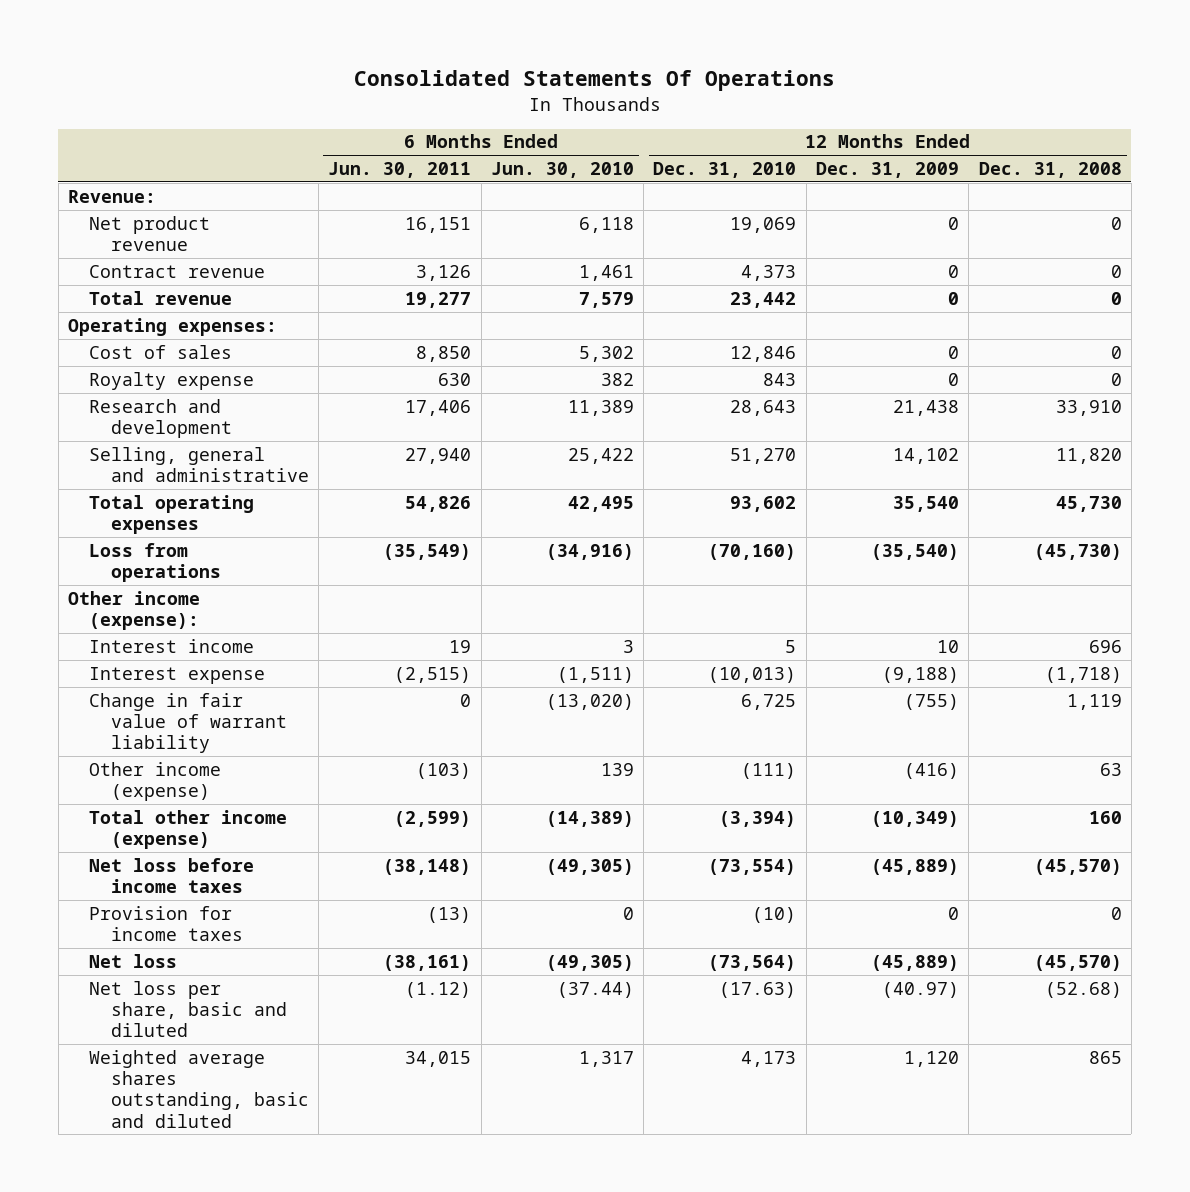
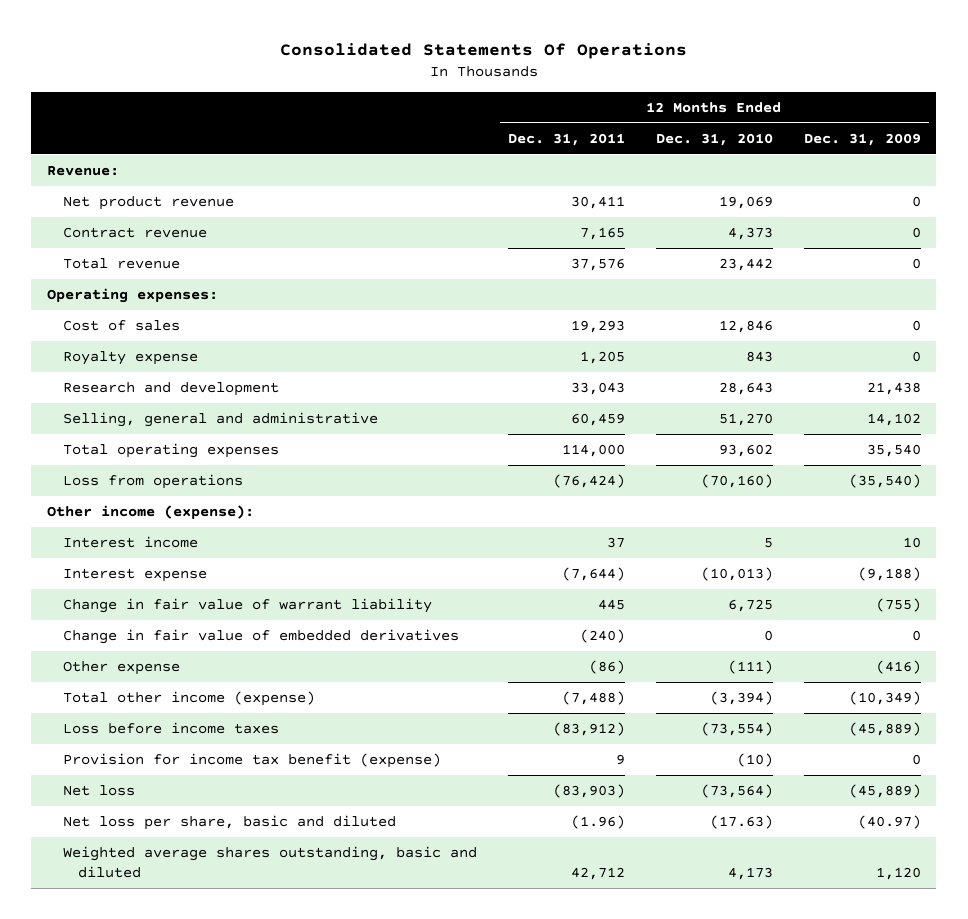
- | 6 Months Ended Jun. 30, 2011 | 6 Months Ended Jun. 30, 2010 | 12 Months Ended Dec. 31, 2010 | 12 Months Ended Dec. 31, 2009 | 12 Months Ended Dec. 31, 2008
+ | 12 Months Ended Dec. 31, 2011 | 12 Months Ended Dec. 31, 2010 | 12 Months Ended Dec. 31, 2009
- Other income (expense) | (103) | 139 | (111) | (416) | 63
+ Change in fair value of embedded derivatives | (240) | 0 | 0
+ Other expense | (86) | (111) | (416)
- Net loss before income taxes | (38,148) | (49,305) | (73,554) | (45,889) | (45,570)
- Provision for income taxes | (13) | 0 | (10) | 0 | 0
+ Loss before income taxes | (83,912) | (73,554) | (45,889)
+ Provision for income tax benefit (expense) | 9 | (10) | 0

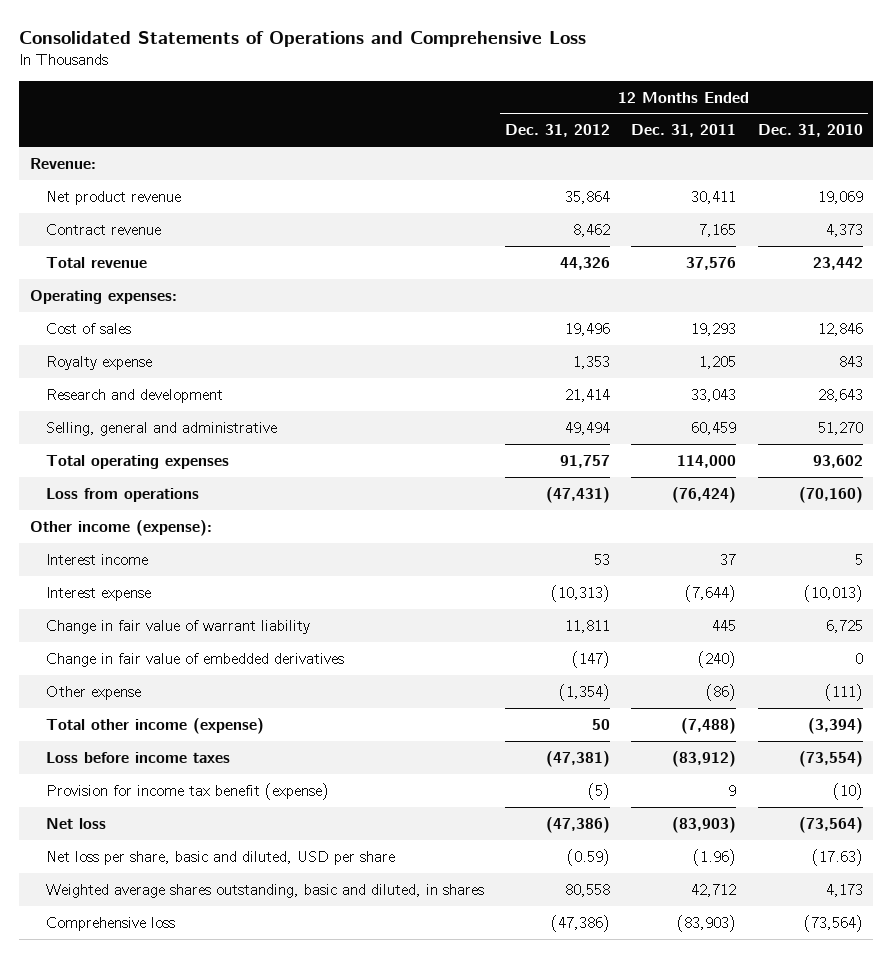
- Consolidated Statements Of Operations
+ Consolidated Statements of Operations and Comprehensive Loss
- | 12 Months Ended Dec. 31, 2011 | 12 Months Ended Dec. 31, 2010 | 12 Months Ended Dec. 31, 2009
+ | 12 Months Ended Dec. 31, 2012 | 12 Months Ended Dec. 31, 2011 | 12 Months Ended Dec. 31, 2010
- Net loss per share, basic and diluted | (1.96) | (17.63) | (40.97)
- Weighted average shares outstanding, basic and diluted | 42,712 | 4,173 | 1,120
+ Net loss per share, basic and diluted, USD per share | (0.59) | (1.96) | (17.63)
+ Weighted average shares outstanding, basic and diluted, in shares | 80,558 | 42,712 | 4,173
+ Comprehensive loss | (47,386) | (83,903) | (73,564)

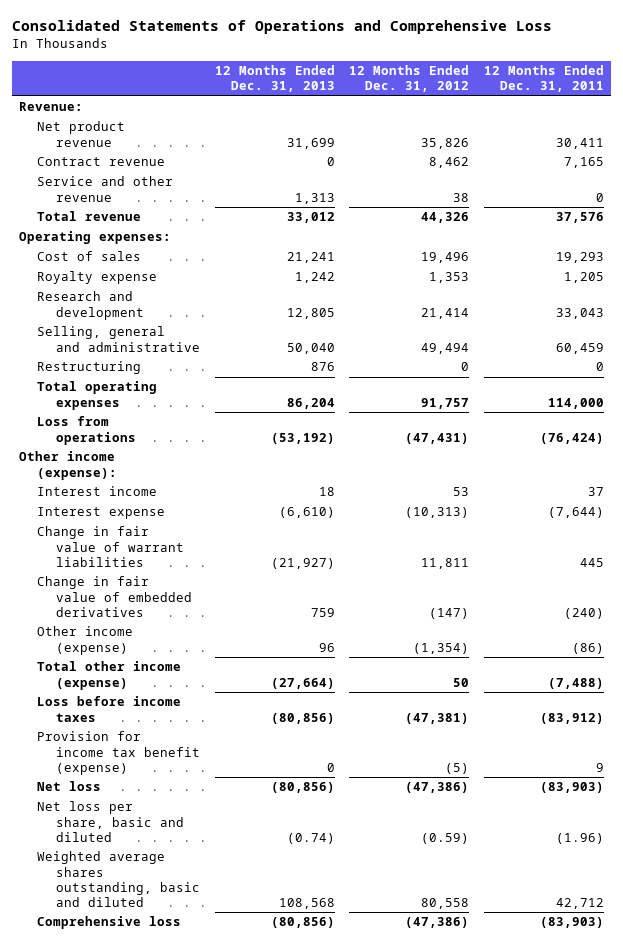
- | 12 Months Ended Dec. 31, 2012 | 12 Months Ended Dec. 31, 2011 | 12 Months Ended Dec. 31, 2010
+ | 12 Months Ended Dec. 31, 2013 | 12 Months Ended Dec. 31, 2012 | 12 Months Ended Dec. 31, 2011
- Net product revenue | 35,864 | 30,411 | 19,069
+ Net product revenue | 31,699 | 35,826 | 30,411
+ Service and other revenue | 1,313 | 38 | 0
+ Restructuring | 876 | 0 | 0
- Change in fair value of warrant liability | 11,811 | 445 | 6,725
+ Change in fair value of warrant liabilities | (21,927) | 11,811 | 445
- Other expense | (1,354) | (86) | (111)
+ Other income (expense) | 96 | (1,354) | (86)
- Net loss per share, basic and diluted, USD per share | (0.59) | (1.96) | (17.63)
- Weighted average shares outstanding, basic and diluted, in shares | 80,558 | 42,712 | 4,173
+ Net loss per share, basic and diluted | (0.74) | (0.59) | (1.96)
+ Weighted average shares outstanding, basic and diluted | 108,568 | 80,558 | 42,712

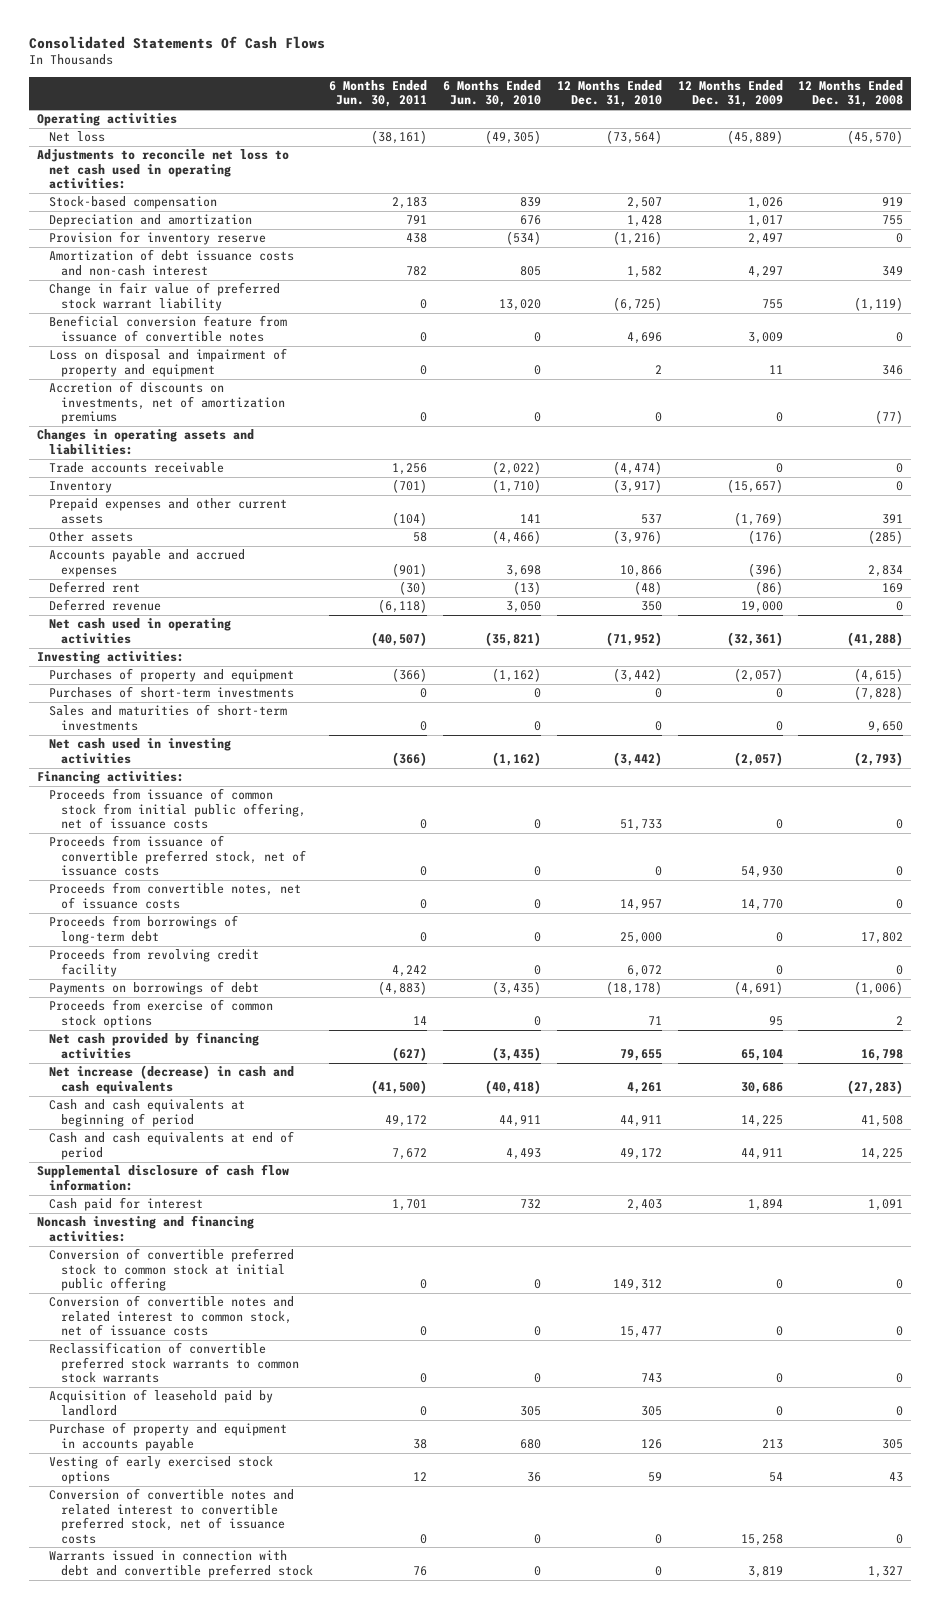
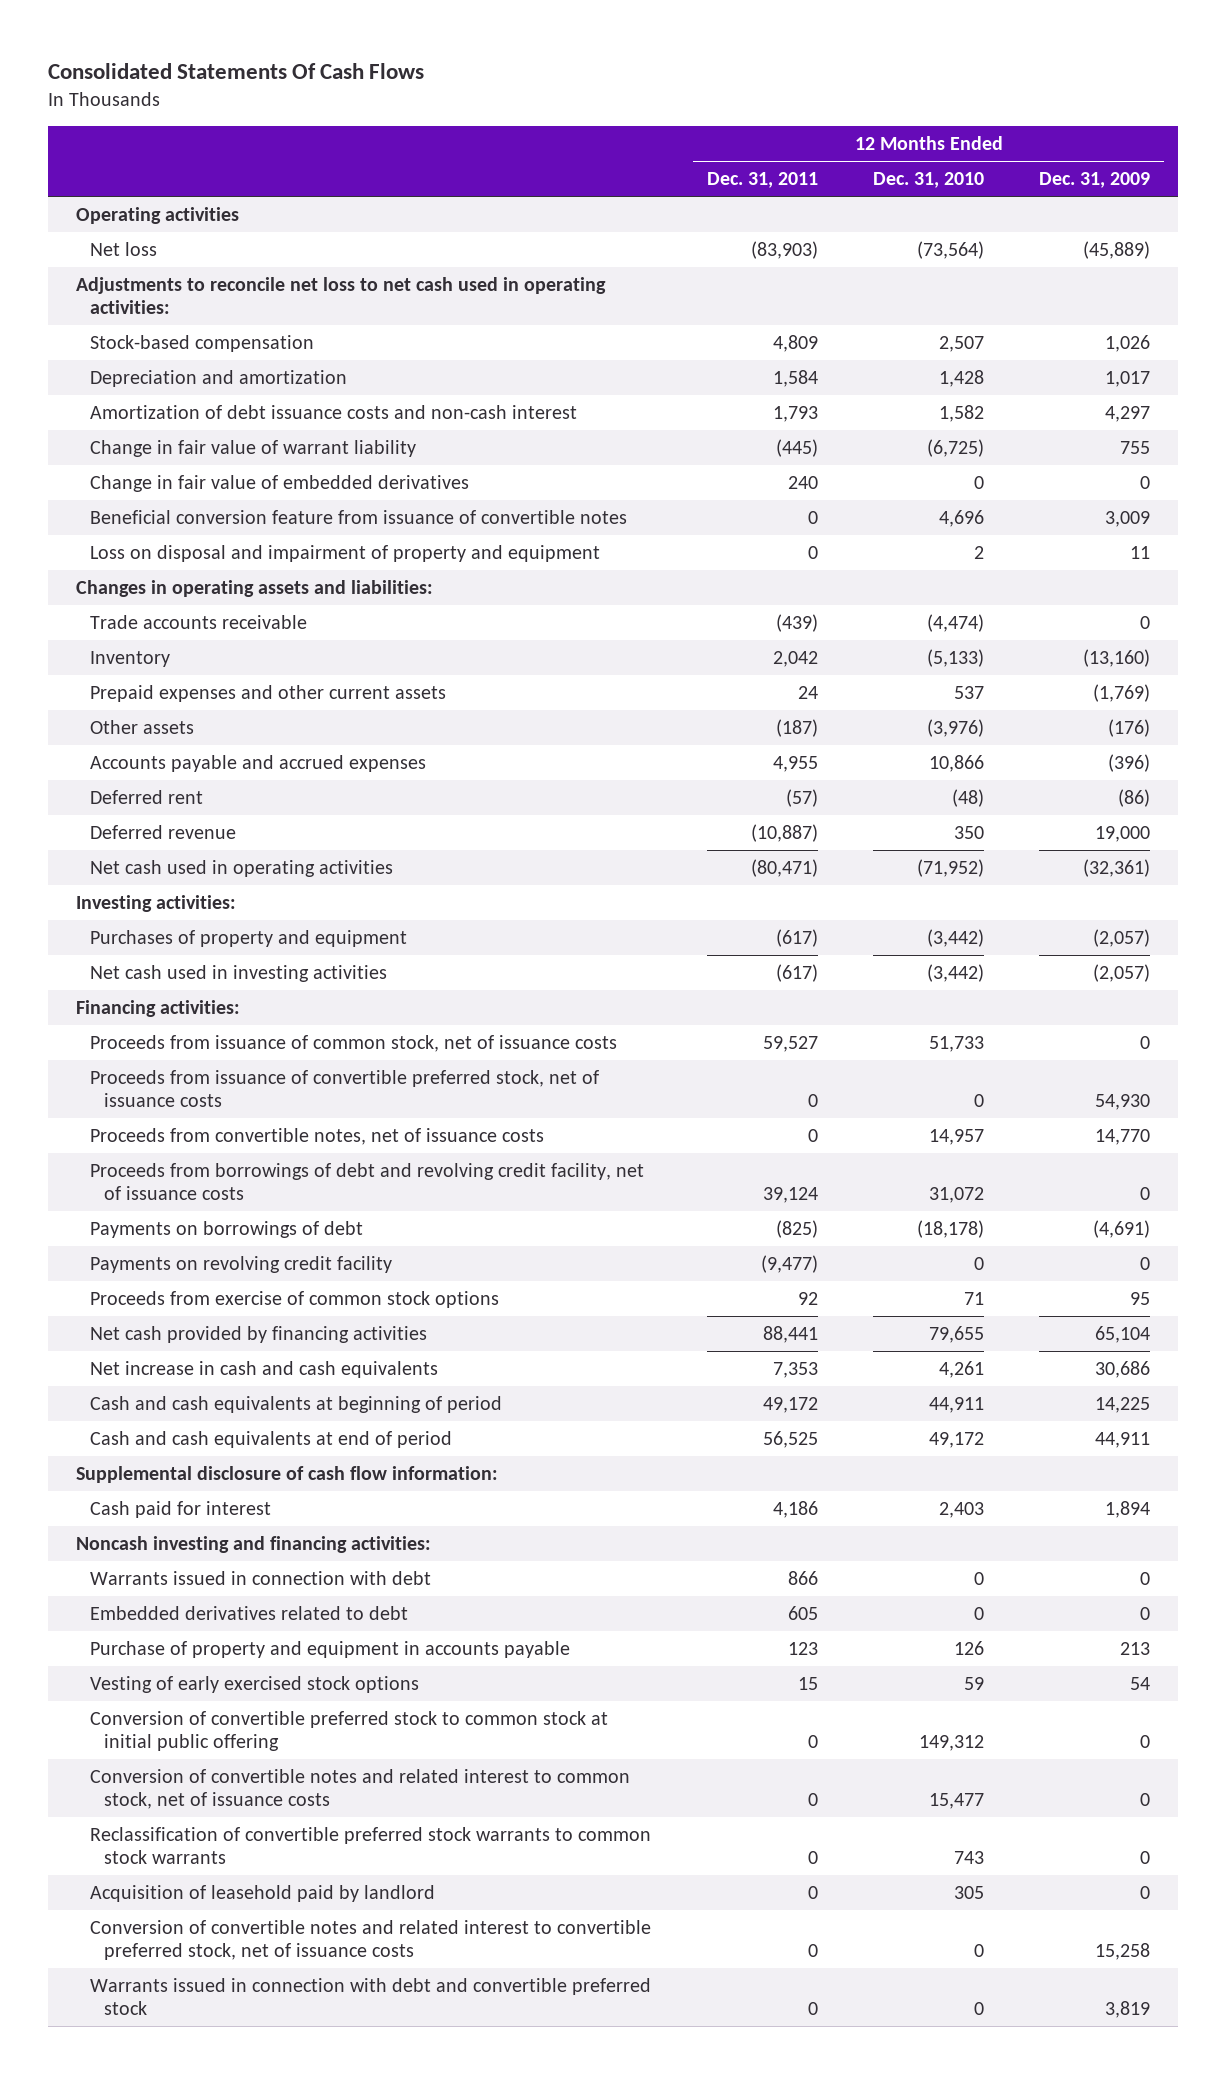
- | 6 Months Ended Jun. 30, 2011 | 6 Months Ended Jun. 30, 2010 | 12 Months Ended Dec. 31, 2010 | 12 Months Ended Dec. 31, 2009 | 12 Months Ended Dec. 31, 2008
+ | 12 Months Ended Dec. 31, 2011 | 12 Months Ended Dec. 31, 2010 | 12 Months Ended Dec. 31, 2009
- Provision for inventory reserve | 438 | (534) | (1,216) | 2,497 | 0
- Change in fair value of preferred stock warrant liability | 0 | 13,020 | (6,725) | 755 | (1,119)
+ Change in fair value of warrant liability | (445) | (6,725) | 755
+ Change in fair value of embedded derivatives | 240 | 0 | 0
- Accretion of discounts on investments, net of amortization premiums | 0 | 0 | 0 | 0 | (77)
- Inventory | (701) | (1,710) | (3,917) | (15,657) | 0
+ Inventory | 2,042 | (5,133) | (13,160)
- Purchases of short-term investments | 0 | 0 | 0 | 0 | (7,828)
- Sales and maturities of short-term investments | 0 | 0 | 0 | 0 | 9,650
- Proceeds from issuance of common stock from initial public offering, net of issuance costs | 0 | 0 | 51,733 | 0 | 0
+ Proceeds from issuance of common stock, net of issuance costs | 59,527 | 51,733 | 0
- Proceeds from borrowings of long-term debt | 0 | 0 | 25,000 | 0 | 17,802
- Proceeds from revolving credit facility | 4,242 | 0 | 6,072 | 0 | 0
+ Proceeds from borrowings of debt and revolving credit facility, net of issuance costs | 39,124 | 31,072 | 0
+ Payments on revolving credit facility | (9,477) | 0 | 0
- Net increase (decrease) in cash and cash equivalents | (41,500) | (40,418) | 4,261 | 30,686 | (27,283)
+ Net increase in cash and cash equivalents | 7,353 | 4,261 | 30,686
+ Warrants issued in connection with debt | 866 | 0 | 0
+ Embedded derivatives related to debt | 605 | 0 | 0
moved up: Purchase of property and equipment in accounts payable | 123 | 126 | 213
moved up: Vesting of early exercised stock options | 15 | 59 | 54

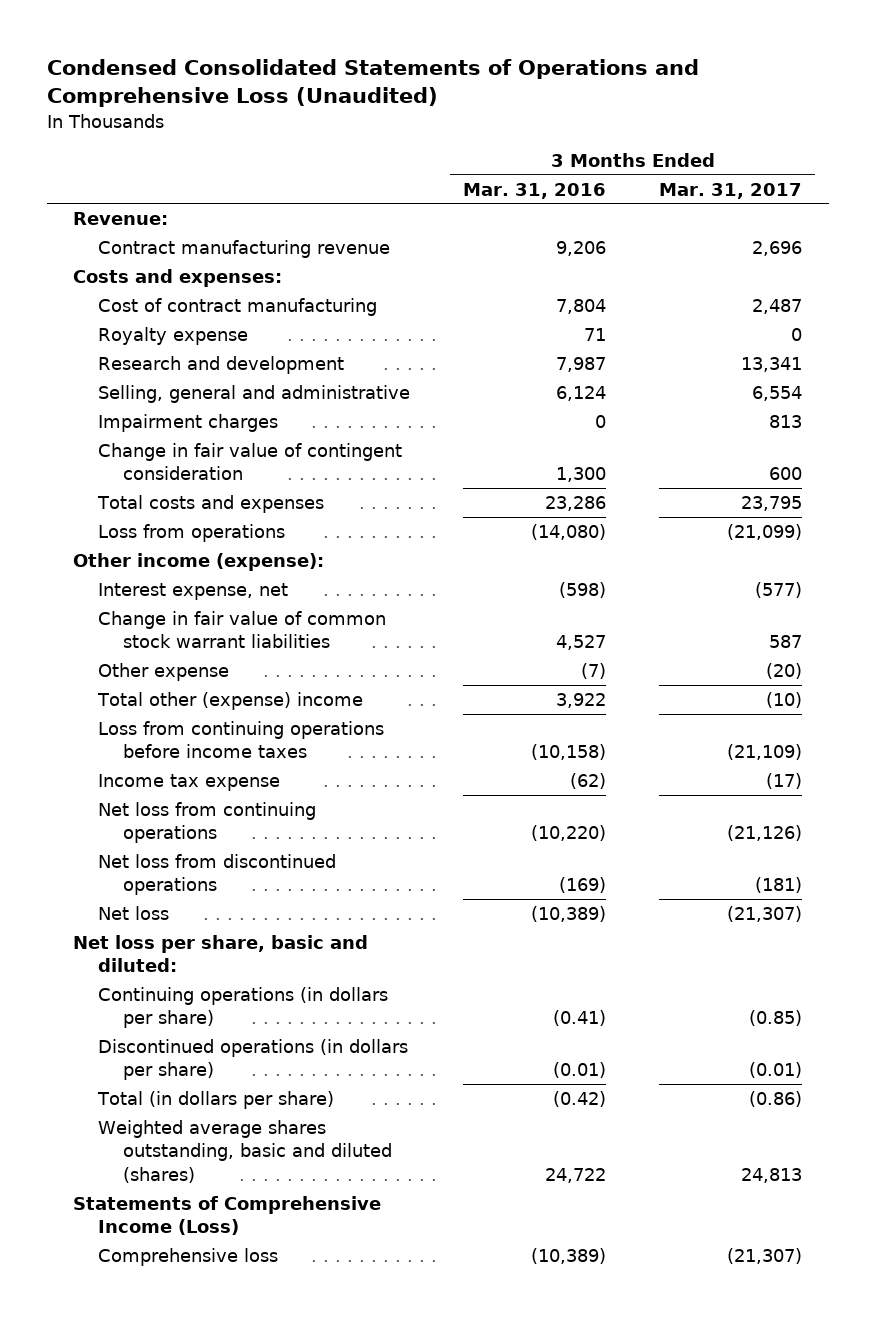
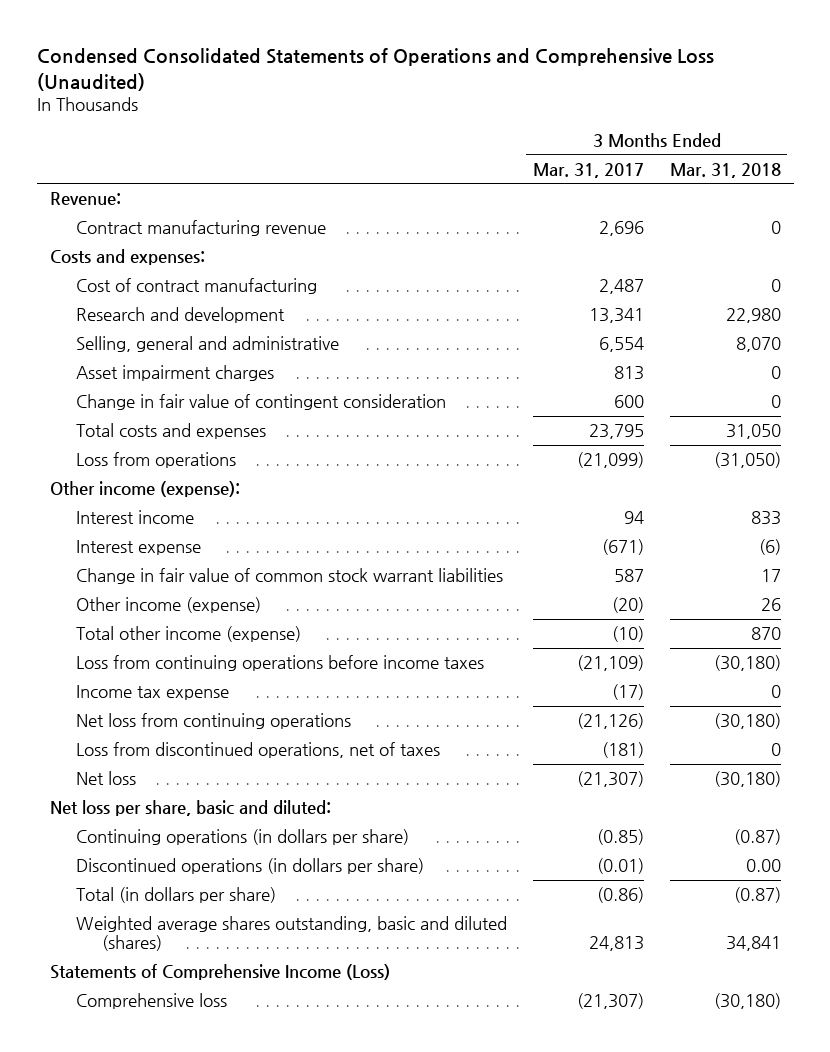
- | 3 Months Ended Mar. 31, 2016 | 3 Months Ended Mar. 31, 2017
+ | 3 Months Ended Mar. 31, 2017 | 3 Months Ended Mar. 31, 2018
- Royalty expense | 71 | 0
- Impairment charges | 0 | 813
+ Asset impairment charges | 813 | 0
- Interest expense, net | (598) | (577)
+ Interest income | 94 | 833
+ Interest expense | (671) | (6)
- Other expense | (7) | (20)
- Total other (expense) income | 3,922 | (10)
+ Other income (expense) | (20) | 26
+ Total other income (expense) | (10) | 870
- Net loss from discontinued operations | (169) | (181)
+ Loss from discontinued operations, net of taxes | (181) | 0

